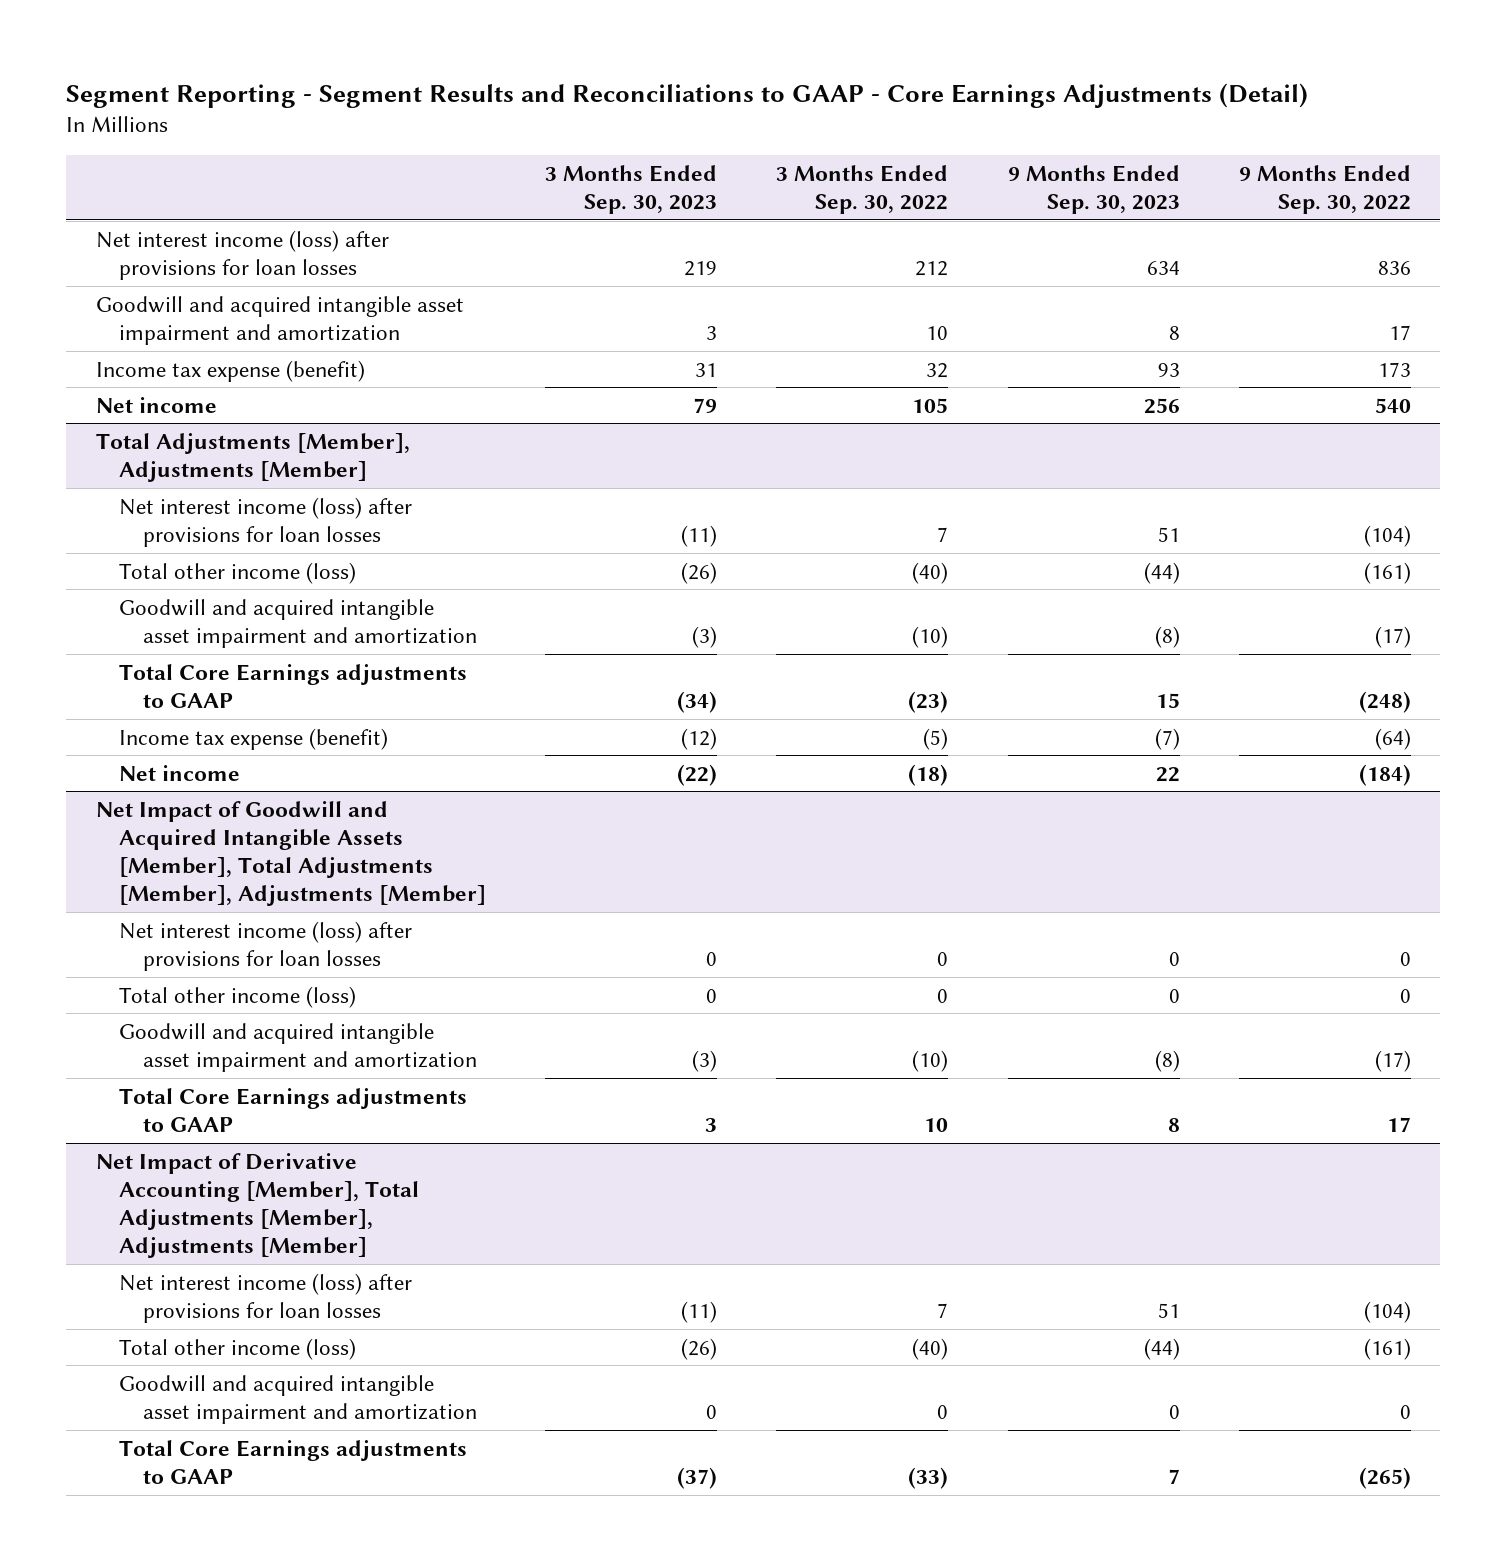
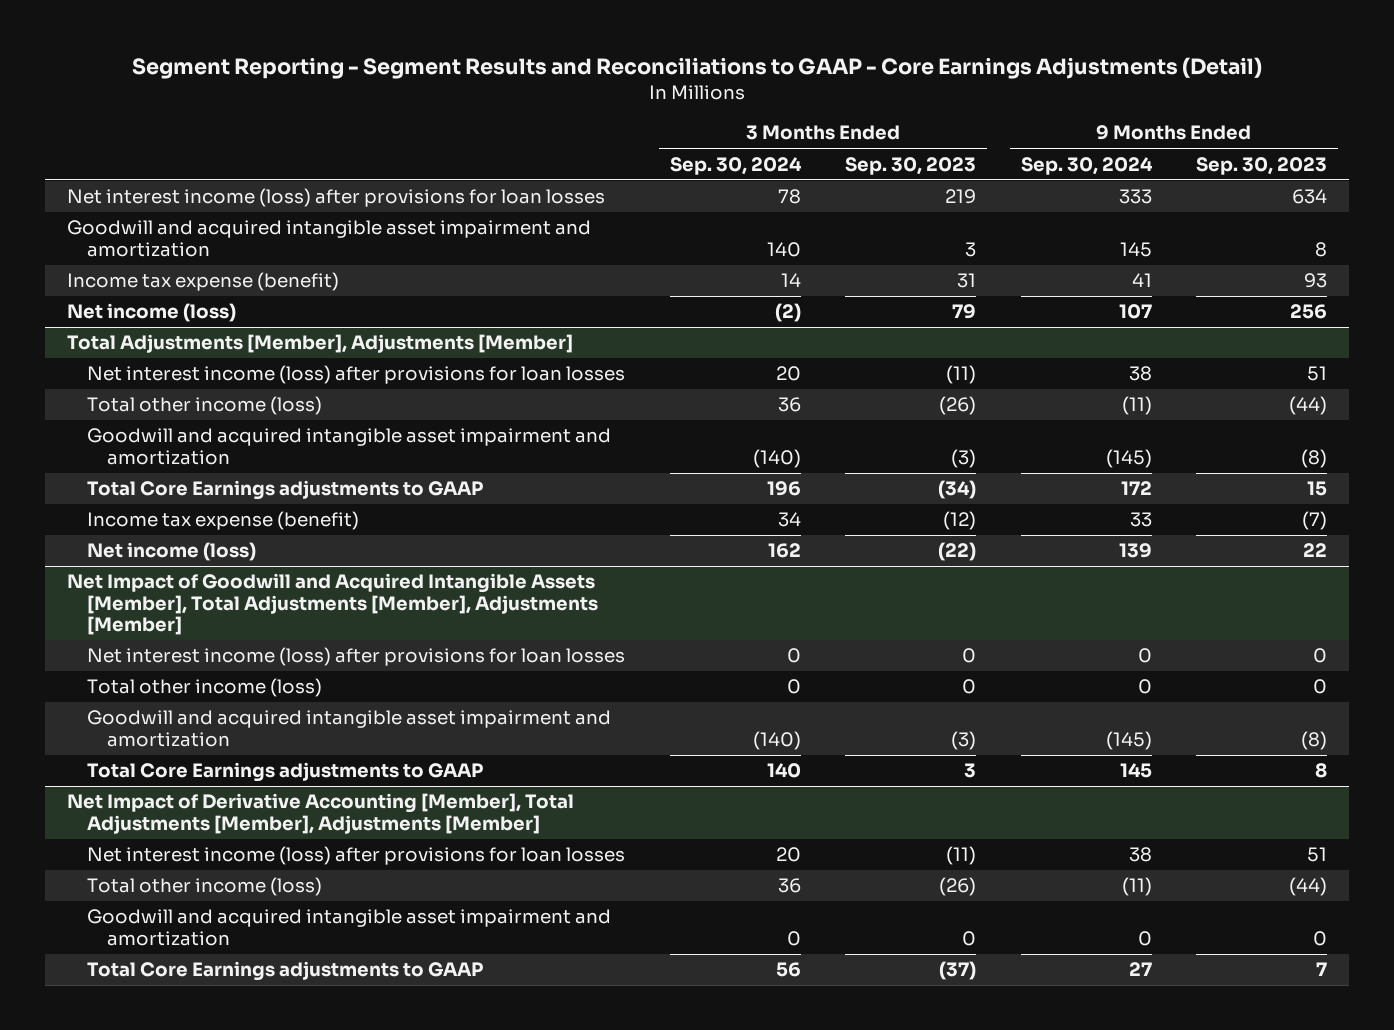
- | 3 Months Ended Sep. 30, 2023 | 3 Months Ended Sep. 30, 2022 | 9 Months Ended Sep. 30, 2023 | 9 Months Ended Sep. 30, 2022
+ | 3 Months Ended Sep. 30, 2024 | 3 Months Ended Sep. 30, 2023 | 9 Months Ended Sep. 30, 2024 | 9 Months Ended Sep. 30, 2023
- Net income | 79 | 105 | 256 | 540
+ Net income (loss) | (2) | 79 | 107 | 256
@ Total Adjustments [Member], Adjustments [Member]
- Net income | (22) | (18) | 22 | (184)
+ Net income (loss) | 162 | (22) | 139 | 22

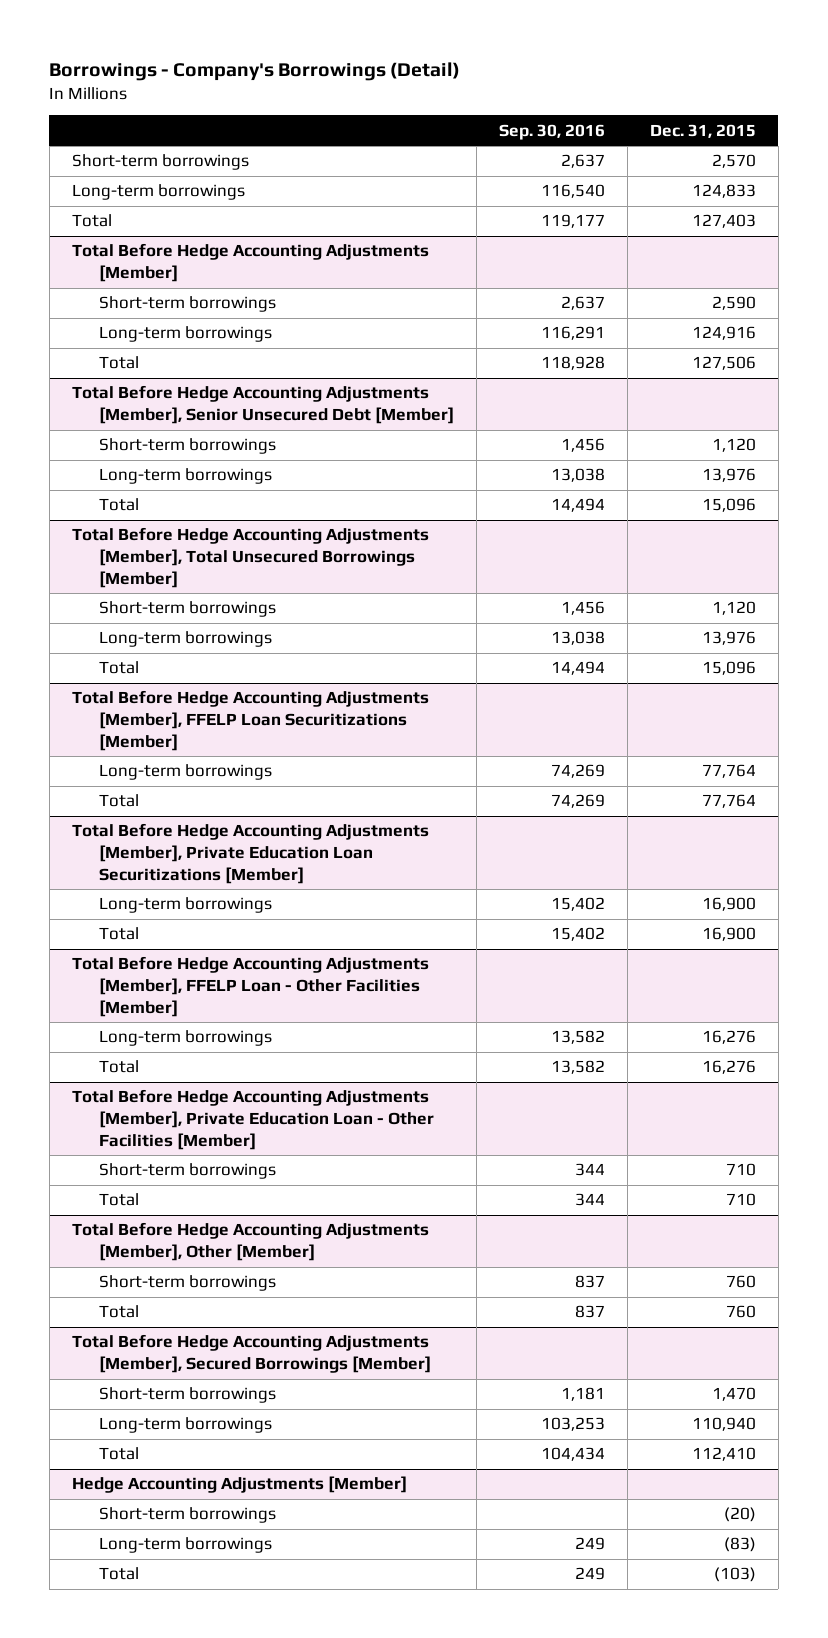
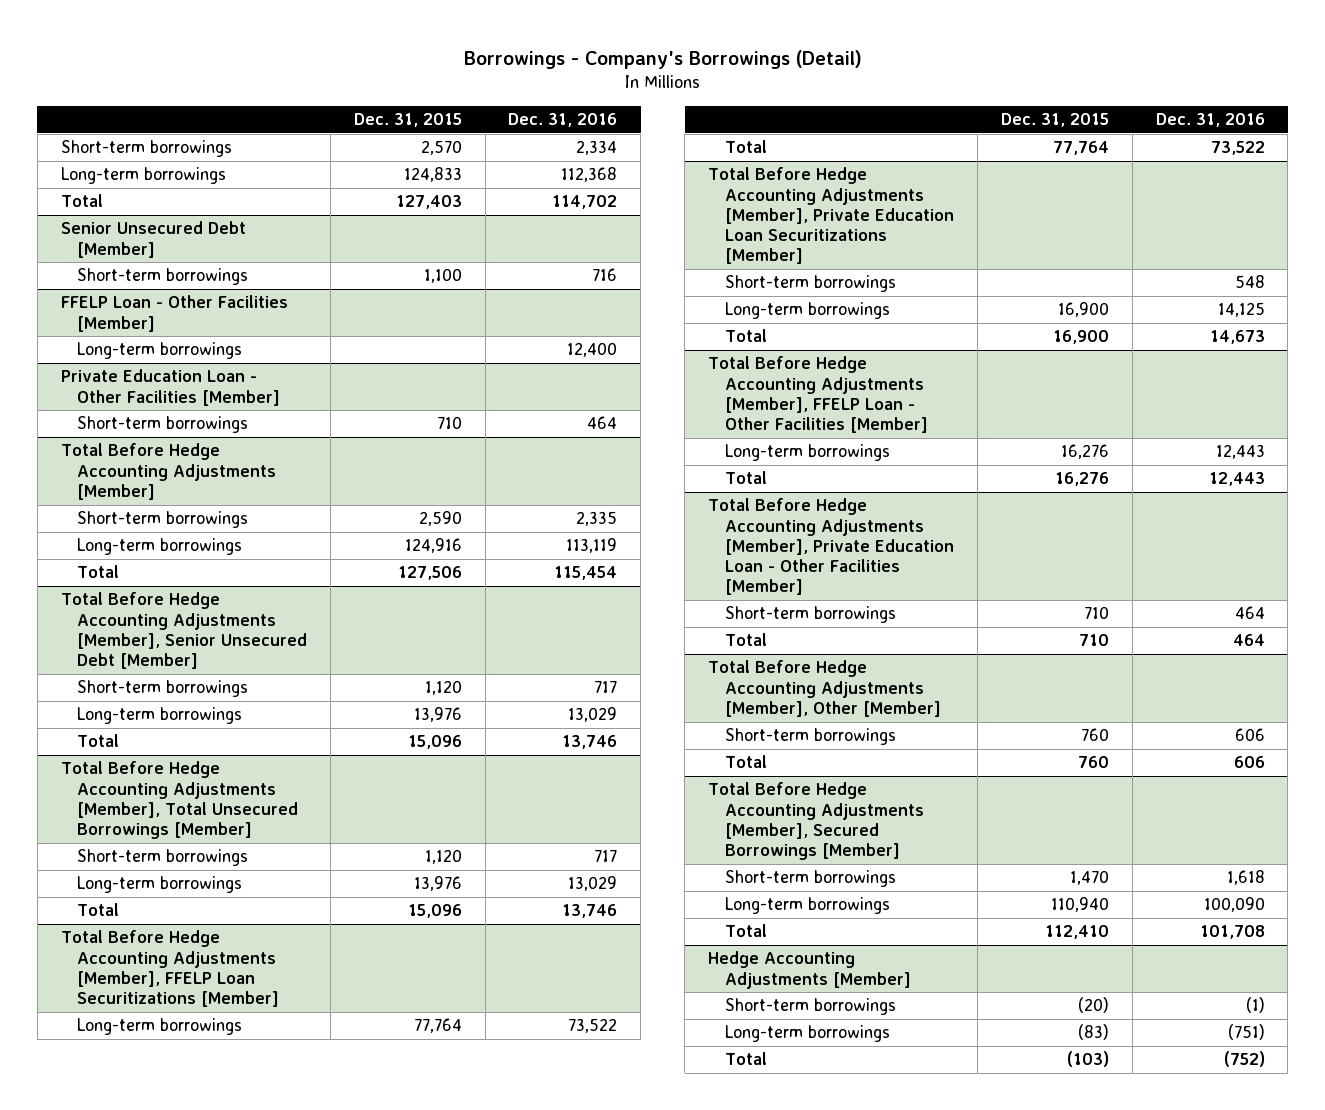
- | Sep. 30, 2016 | Dec. 31, 2015
+ | Dec. 31, 2015 | Dec. 31, 2016
+ Senior Unsecured Debt [Member]
+ Short-term borrowings | 1,100 | 716
+ FFELP Loan - Other Facilities [Member]
+ Long-term borrowings | | 12,400
+ Private Education Loan - Other Facilities [Member]
+ Short-term borrowings | 710 | 464
@ Total Before Hedge Accounting Adjustments [Member], Private Education Loan Securitizations [Member]
+ Short-term borrowings | | 548

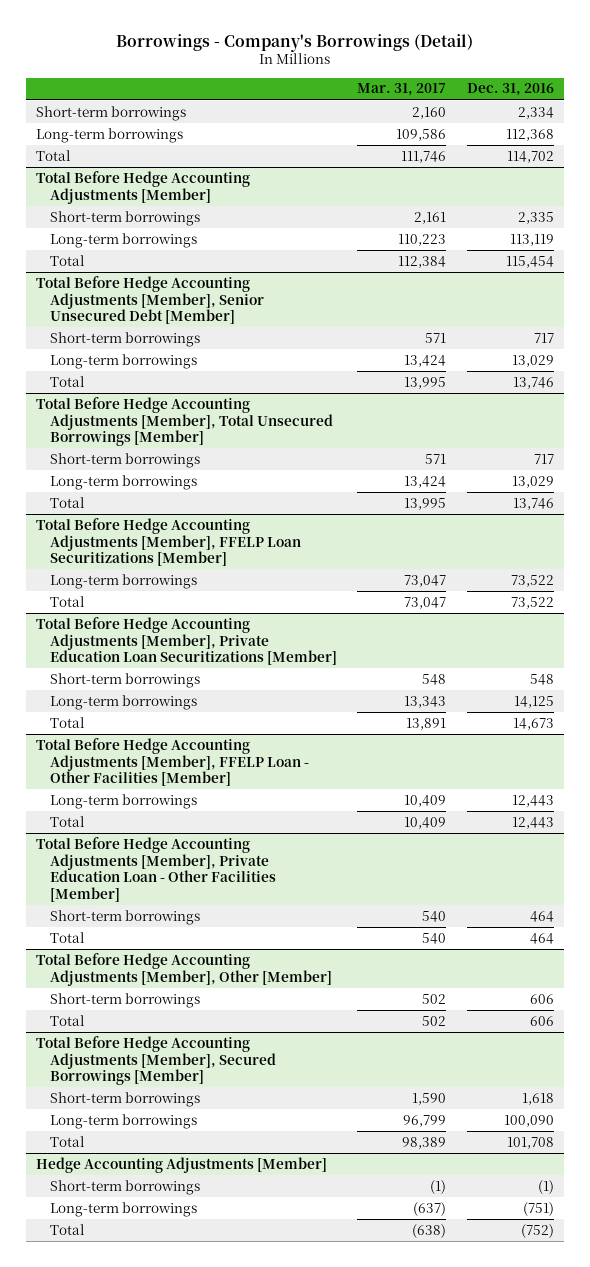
- | Dec. 31, 2015 | Dec. 31, 2016
+ | Mar. 31, 2017 | Dec. 31, 2016
- Senior Unsecured Debt [Member]
- Short-term borrowings | 1,100 | 716
- FFELP Loan - Other Facilities [Member]
- Long-term borrowings | | 12,400
- Private Education Loan - Other Facilities [Member]
- Short-term borrowings | 710 | 464

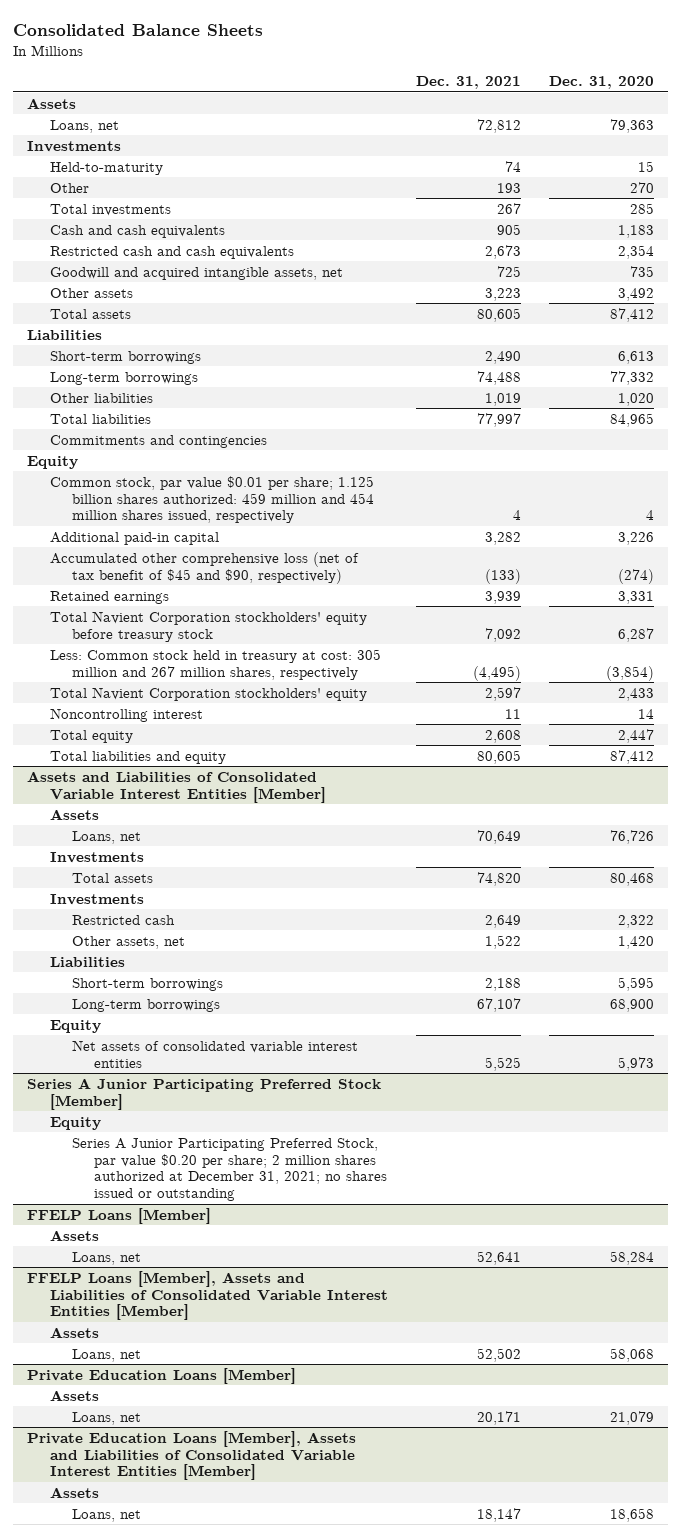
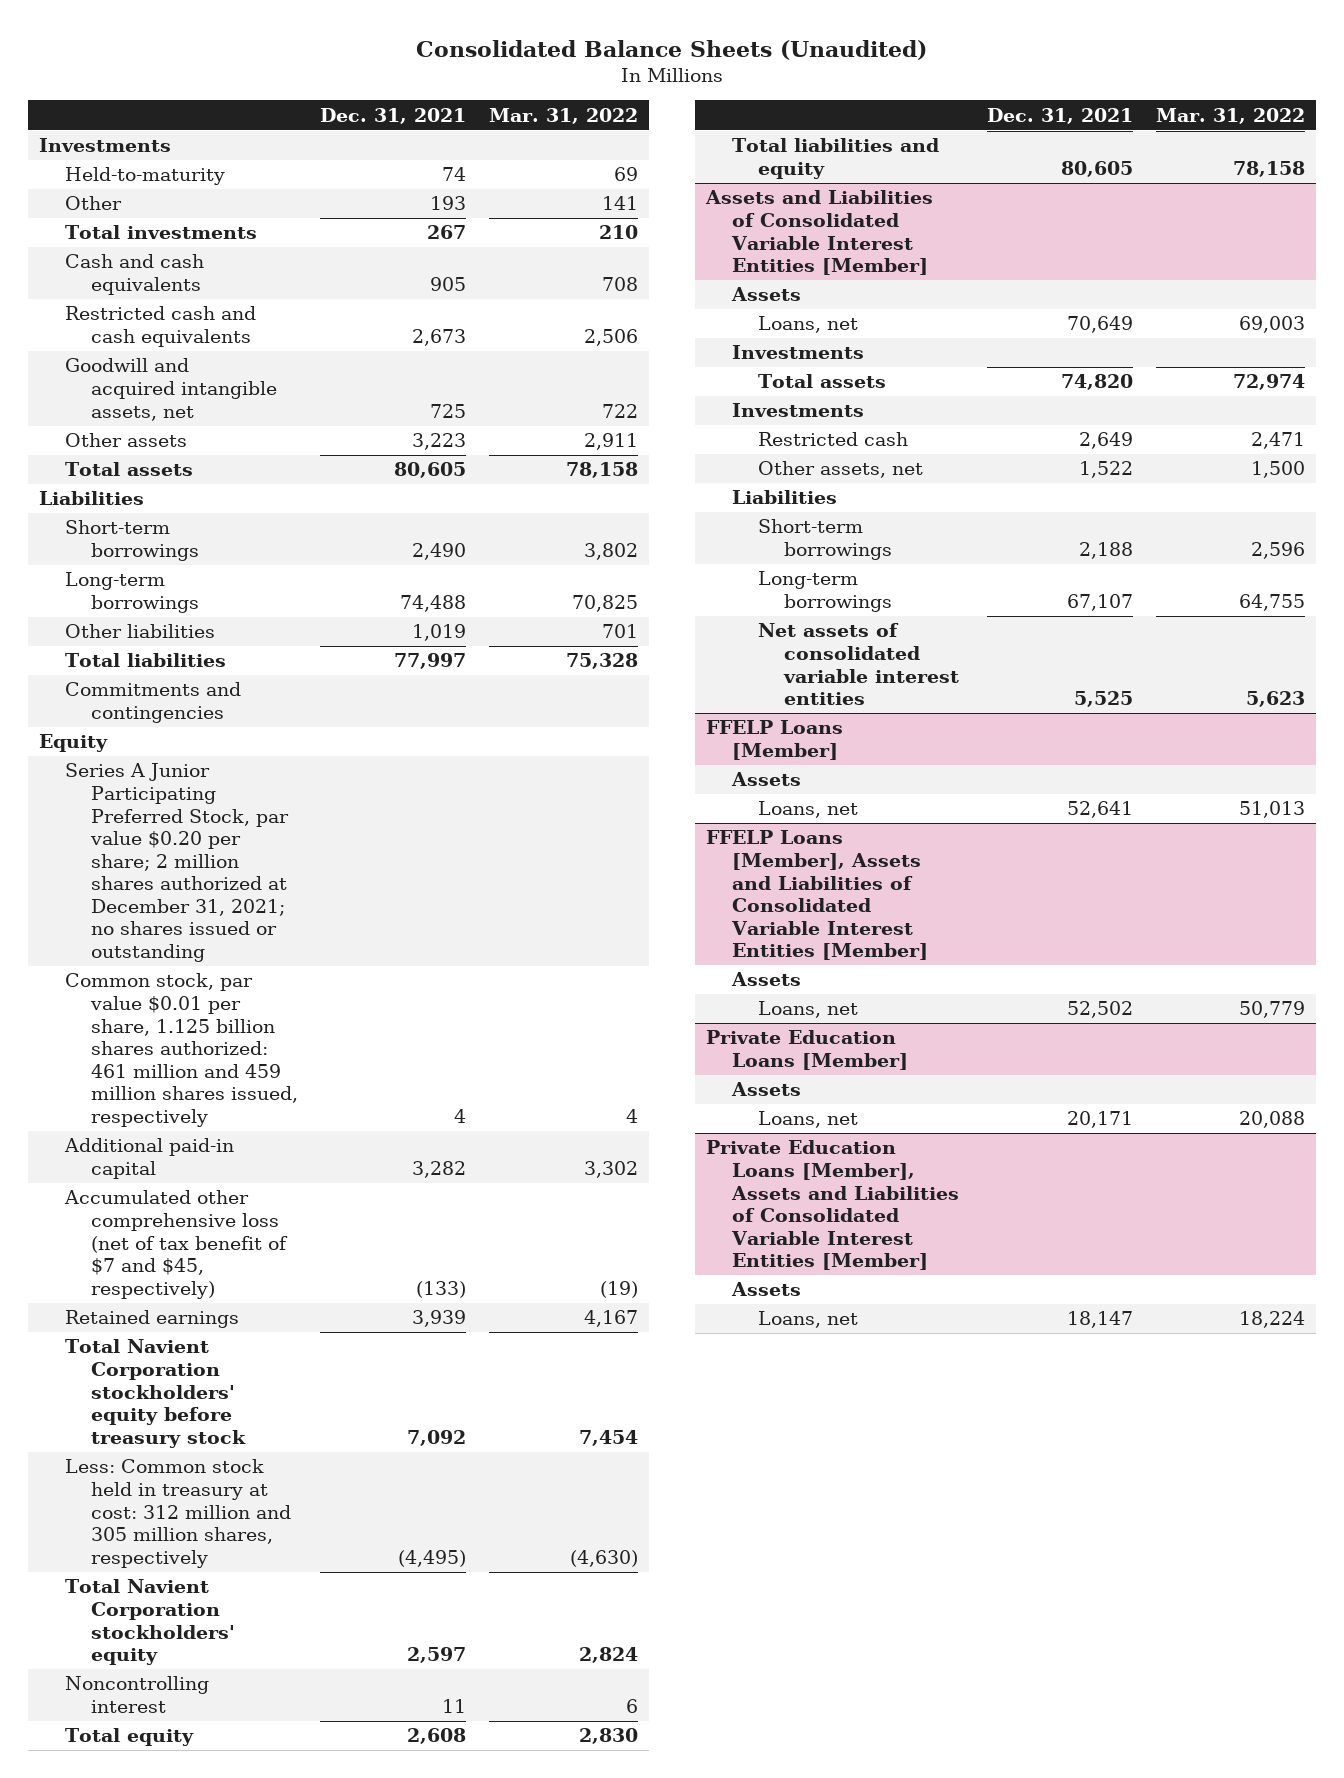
- Consolidated Balance Sheets
+ Consolidated Balance Sheets (Unaudited)
- | Dec. 31, 2021 | Dec. 31, 2020
+ | Dec. 31, 2021 | Mar. 31, 2022
- Assets
- Loans, net | 72,812 | 79,363
- Common stock, par value $0.01 per share; 1.125 billion shares authorized: 459 million and 454 million shares issued, respectively | 4 | 4
+ Series A Junior Participating Preferred Stock, par value $0.20 per share; 2 million shares authorized at December 31, 2021; no shares issued or outstanding
+ Common stock, par value $0.01 per share, 1.125 billion shares authorized: 461 million and 459 million shares issued, respectively | 4 | 4
- Accumulated other comprehensive loss (net of tax benefit of $45 and $90, respectively) | (133) | (274)
+ Accumulated other comprehensive loss (net of tax benefit of $7 and $45, respectively) | (133) | (19)
- Less: Common stock held in treasury at cost: 305 million and 267 million shares, respectively | (4,495) | (3,854)
+ Less: Common stock held in treasury at cost: 312 million and 305 million shares, respectively | (4,495) | (4,630)
@ Assets and Liabilities of Consolidated Variable Interest Entities [Member]
- Equity
- Series A Junior Participating Preferred Stock [Member]
- Equity
- Series A Junior Participating Preferred Stock, par value $0.20 per share; 2 million shares authorized at December 31, 2021; no shares issued or outstanding

